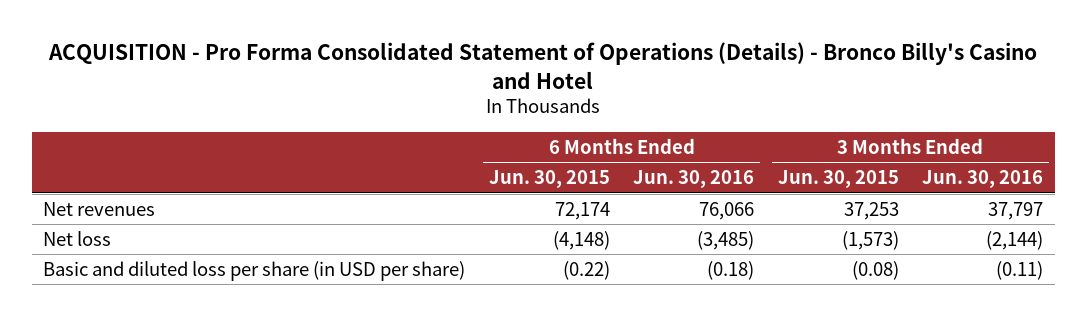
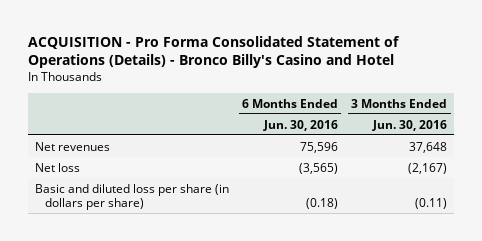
- | 6 Months Ended Jun. 30, 2015 | 6 Months Ended Jun. 30, 2016 | 3 Months Ended Jun. 30, 2015 | 3 Months Ended Jun. 30, 2016
+ | 6 Months Ended Jun. 30, 2016 | 3 Months Ended Jun. 30, 2016
- Net revenues | 72,174 | 76,066 | 37,253 | 37,797
- Net loss | (4,148) | (3,485) | (1,573) | (2,144)
- Basic and diluted loss per share (in USD per share) | (0.22) | (0.18) | (0.08) | (0.11)
+ Net revenues | 75,596 | 37,648
+ Net loss | (3,565) | (2,167)
+ Basic and diluted loss per share (in dollars per share) | (0.18) | (0.11)

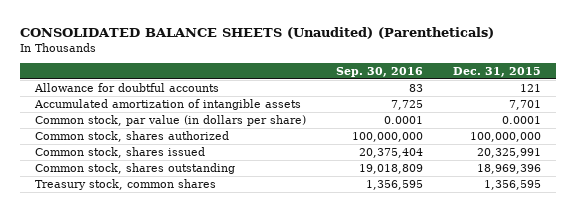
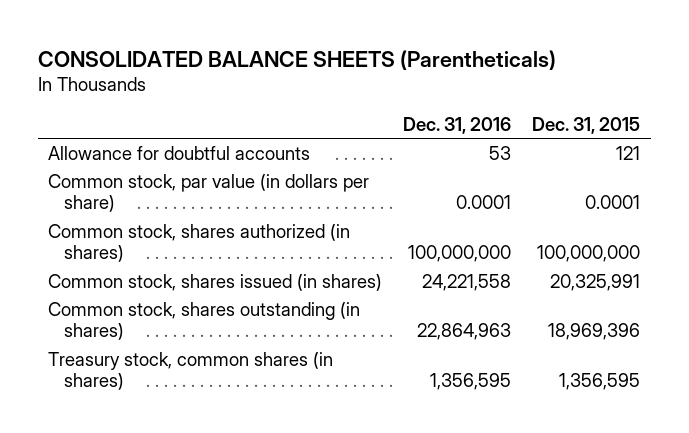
- CONSOLIDATED BALANCE SHEETS (Unaudited) (Parentheticals)
+ CONSOLIDATED BALANCE SHEETS (Parentheticals)
- | Sep. 30, 2016 | Dec. 31, 2015
+ | Dec. 31, 2016 | Dec. 31, 2015
- Accumulated amortization of intangible assets | 7,725 | 7,701
- Common stock, shares authorized | 100,000,000 | 100,000,000
- Common stock, shares issued | 20,375,404 | 20,325,991
- Common stock, shares outstanding | 19,018,809 | 18,969,396
- Treasury stock, common shares | 1,356,595 | 1,356,595
+ Common stock, shares authorized (in shares) | 100,000,000 | 100,000,000
+ Common stock, shares issued (in shares) | 24,221,558 | 20,325,991
+ Common stock, shares outstanding (in shares) | 22,864,963 | 18,969,396
+ Treasury stock, common shares (in shares) | 1,356,595 | 1,356,595

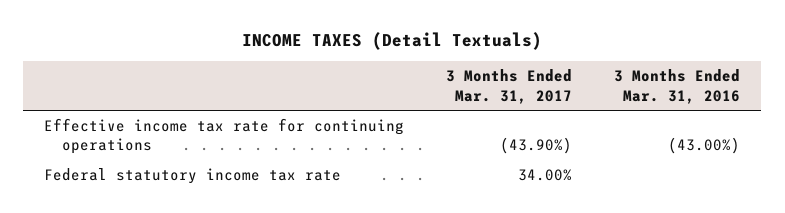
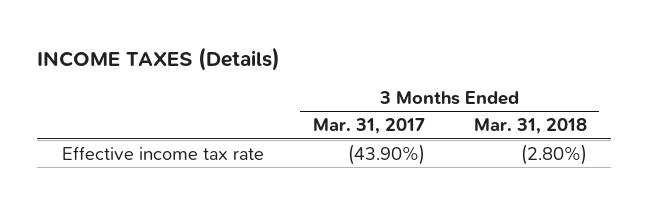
- INCOME TAXES (Detail Textuals)
+ INCOME TAXES (Details)
- | 3 Months Ended Mar. 31, 2017 | 3 Months Ended Mar. 31, 2016
+ | 3 Months Ended Mar. 31, 2017 | 3 Months Ended Mar. 31, 2018
- Effective income tax rate for continuing operations | (43.90%) | (43.00%)
- Federal statutory income tax rate | 34.00% |
+ Effective income tax rate | (43.90%) | (2.80%)

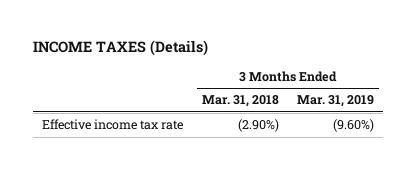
- | 3 Months Ended Mar. 31, 2017 | 3 Months Ended Mar. 31, 2018
+ | 3 Months Ended Mar. 31, 2018 | 3 Months Ended Mar. 31, 2019
- Effective income tax rate | (43.90%) | (2.80%)
+ Effective income tax rate | (2.90%) | (9.60%)

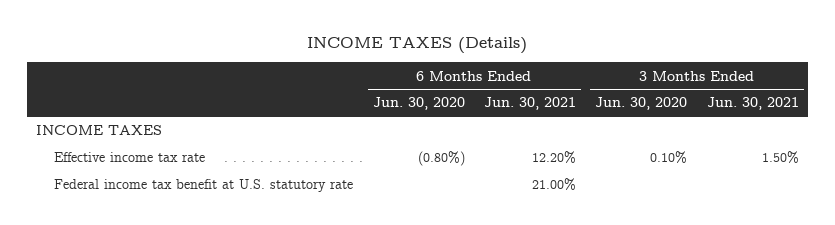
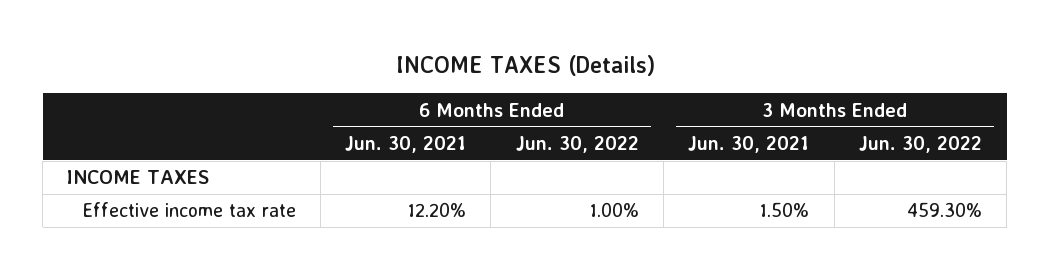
- | 6 Months Ended Jun. 30, 2020 | 6 Months Ended Jun. 30, 2021 | 3 Months Ended Jun. 30, 2020 | 3 Months Ended Jun. 30, 2021
+ | 6 Months Ended Jun. 30, 2021 | 6 Months Ended Jun. 30, 2022 | 3 Months Ended Jun. 30, 2021 | 3 Months Ended Jun. 30, 2022
- Federal income tax benefit at U.S. statutory rate | | 21.00% | |

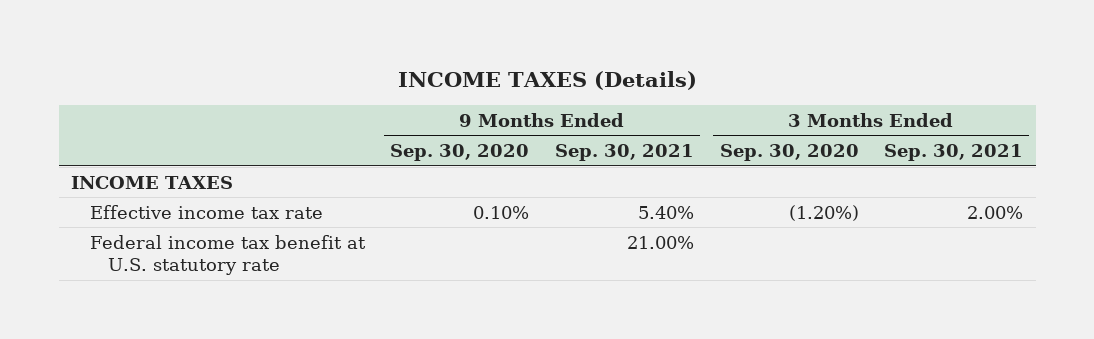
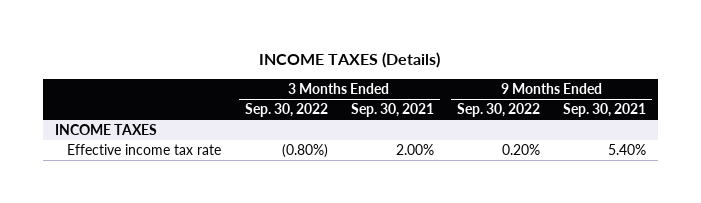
- | 9 Months Ended Sep. 30, 2020 | 9 Months Ended Sep. 30, 2021 | 3 Months Ended Sep. 30, 2020 | 3 Months Ended Sep. 30, 2021
+ | 3 Months Ended Sep. 30, 2022 | 3 Months Ended Sep. 30, 2021 | 9 Months Ended Sep. 30, 2022 | 9 Months Ended Sep. 30, 2021
- Federal income tax benefit at U.S. statutory rate | | 21.00% | |

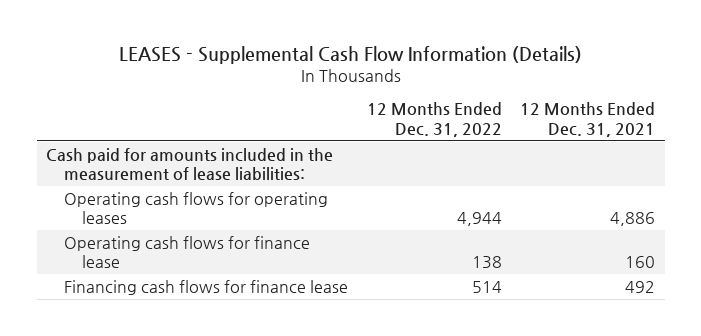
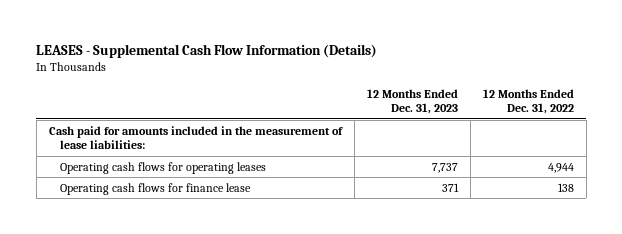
- | 12 Months Ended Dec. 31, 2022 | 12 Months Ended Dec. 31, 2021
+ | 12 Months Ended Dec. 31, 2023 | 12 Months Ended Dec. 31, 2022
- Financing cash flows for finance lease | 514 | 492

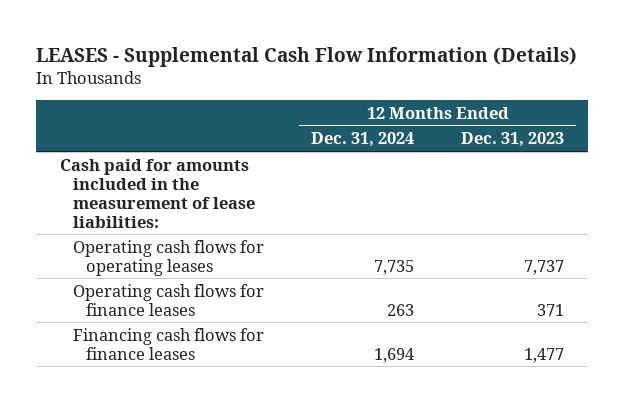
- | 12 Months Ended Dec. 31, 2023 | 12 Months Ended Dec. 31, 2022
+ | 12 Months Ended Dec. 31, 2024 | 12 Months Ended Dec. 31, 2023
- Operating cash flows for finance lease | 371 | 138
+ Operating cash flows for finance leases | 263 | 371
+ Financing cash flows for finance leases | 1,694 | 1,477

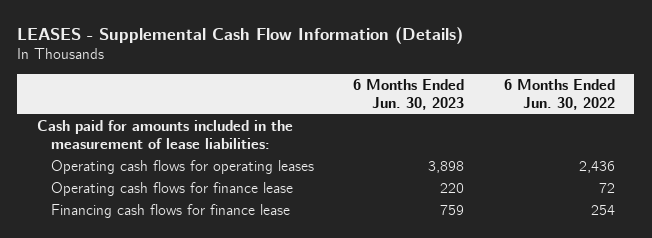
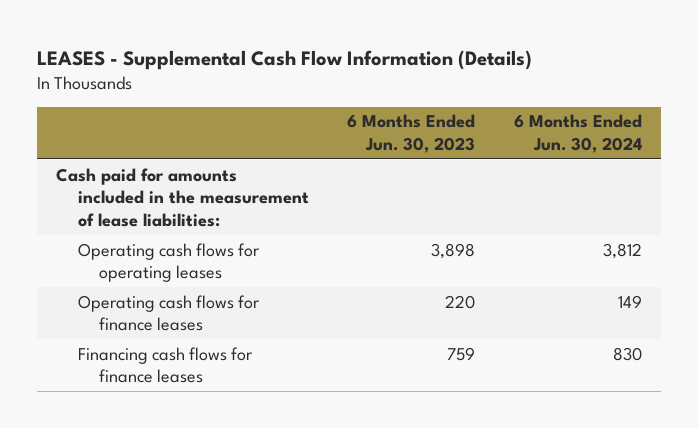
- | 6 Months Ended Jun. 30, 2023 | 6 Months Ended Jun. 30, 2022
+ | 6 Months Ended Jun. 30, 2023 | 6 Months Ended Jun. 30, 2024
- Operating cash flows for finance lease | 220 | 72
- Financing cash flows for finance lease | 759 | 254
+ Operating cash flows for finance leases | 220 | 149
+ Financing cash flows for finance leases | 759 | 830

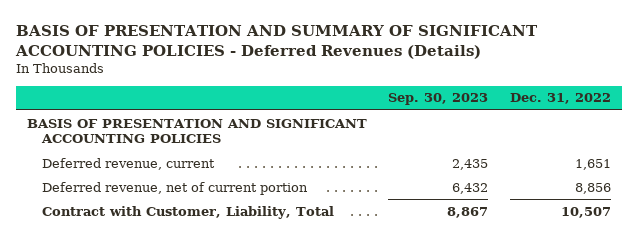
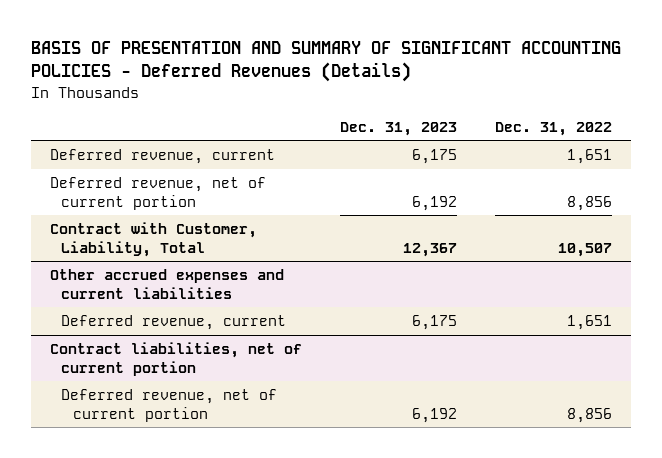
- | Sep. 30, 2023 | Dec. 31, 2022
+ | Dec. 31, 2023 | Dec. 31, 2022
- BASIS OF PRESENTATION AND SIGNIFICANT ACCOUNTING POLICIES
+ Other accrued expenses and current liabilities
+ Deferred revenue, current | 6,175 | 1,651
+ Contract liabilities, net of current portion
+ Deferred revenue, net of current portion | 6,192 | 8,856

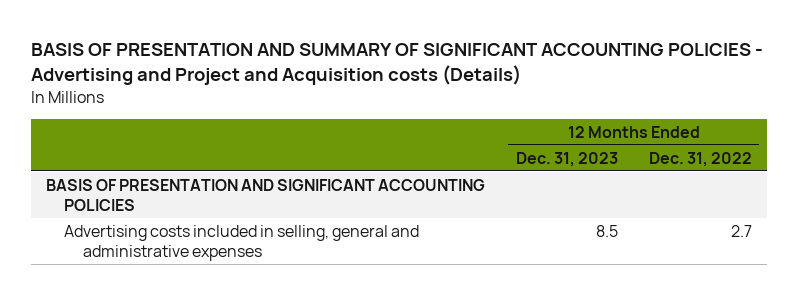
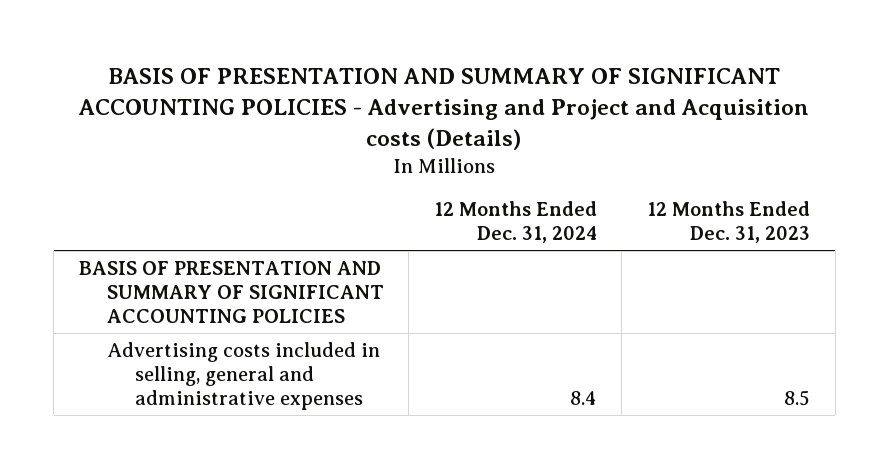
- | 12 Months Ended Dec. 31, 2023 | 12 Months Ended Dec. 31, 2022
+ | 12 Months Ended Dec. 31, 2024 | 12 Months Ended Dec. 31, 2023
- BASIS OF PRESENTATION AND SIGNIFICANT ACCOUNTING POLICIES
+ BASIS OF PRESENTATION AND SUMMARY OF SIGNIFICANT ACCOUNTING POLICIES

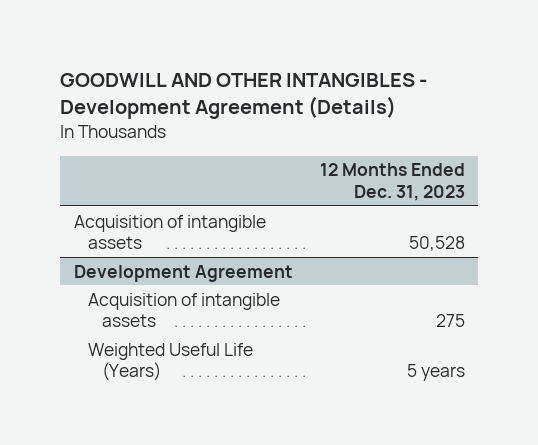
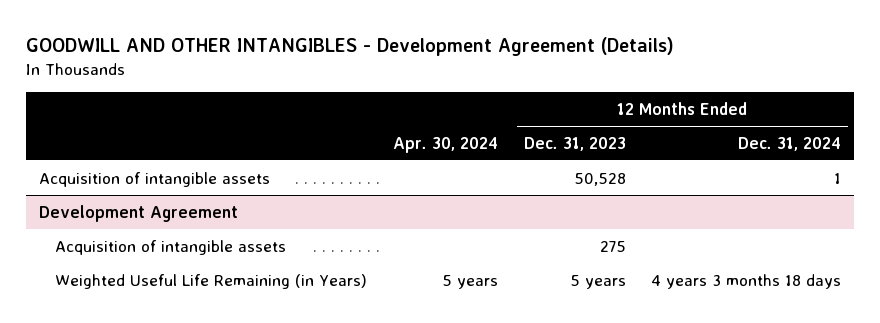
- | 12 Months Ended Dec. 31, 2023
+ | Apr. 30, 2024 | 12 Months Ended Dec. 31, 2023 | 12 Months Ended Dec. 31, 2024
@ Development Agreement
- Weighted Useful Life (Years) | 5 years
+ Weighted Useful Life Remaining (in Years) | 5 years | 5 years | 4 years 3 months 18 days

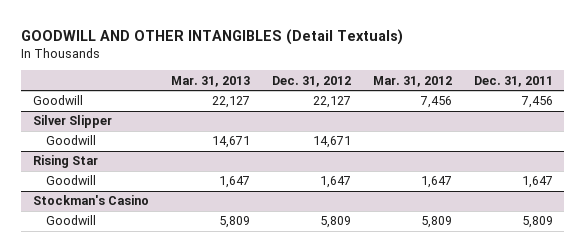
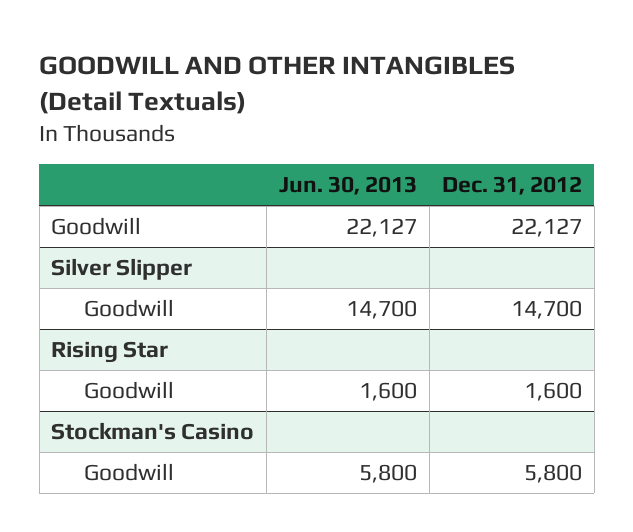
- | Mar. 31, 2013 | Dec. 31, 2012 | Mar. 31, 2012 | Dec. 31, 2011
+ | Jun. 30, 2013 | Dec. 31, 2012
@ Silver Slipper
- Goodwill | 14,671 | 14,671 | |
+ Goodwill | 14,700 | 14,700
@ Rising Star
- Goodwill | 1,647 | 1,647 | 1,647 | 1,647
+ Goodwill | 1,600 | 1,600
@ Stockman's Casino
- Goodwill | 5,809 | 5,809 | 5,809 | 5,809
+ Goodwill | 5,800 | 5,800

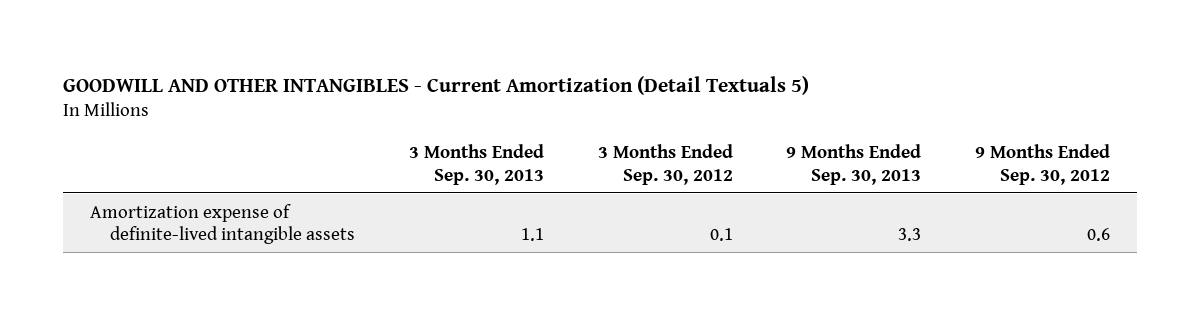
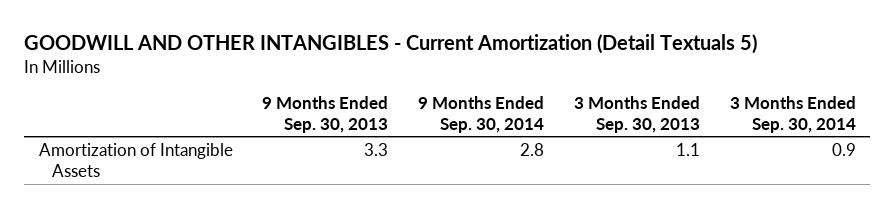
- | 3 Months Ended Sep. 30, 2013 | 3 Months Ended Sep. 30, 2012 | 9 Months Ended Sep. 30, 2013 | 9 Months Ended Sep. 30, 2012
+ | 9 Months Ended Sep. 30, 2013 | 9 Months Ended Sep. 30, 2014 | 3 Months Ended Sep. 30, 2013 | 3 Months Ended Sep. 30, 2014
- Amortization expense of definite-lived intangible assets | 1.1 | 0.1 | 3.3 | 0.6
+ Amortization of Intangible Assets | 3.3 | 2.8 | 1.1 | 0.9

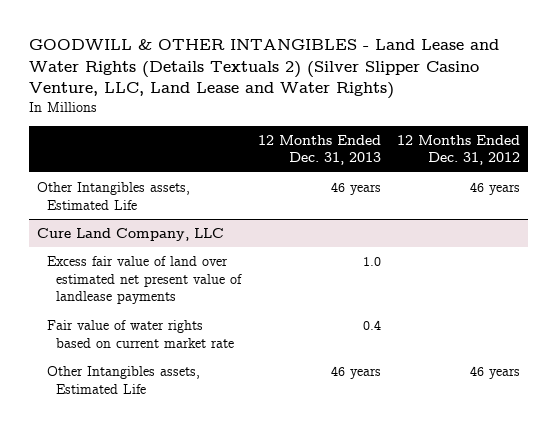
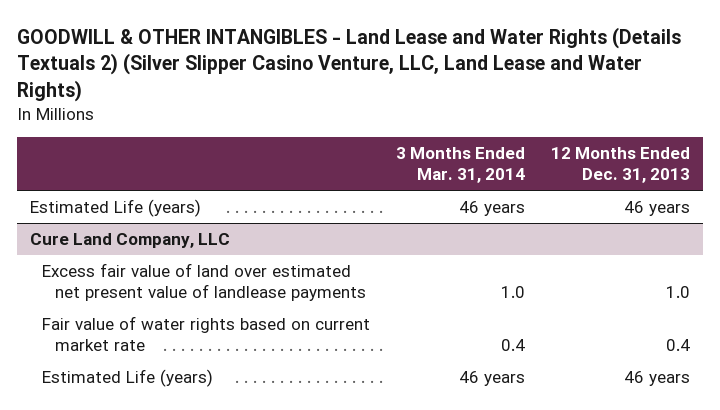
- | 12 Months Ended Dec. 31, 2013 | 12 Months Ended Dec. 31, 2012
+ | 3 Months Ended Mar. 31, 2014 | 12 Months Ended Dec. 31, 2013
- Other Intangibles assets, Estimated Life | 46 years | 46 years
+ Estimated Life (years) | 46 years | 46 years
@ Cure Land Company, LLC
- Other Intangibles assets, Estimated Life | 46 years | 46 years
+ Estimated Life (years) | 46 years | 46 years

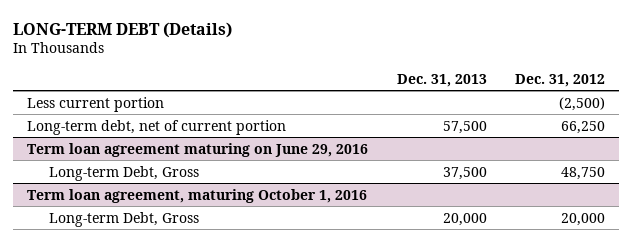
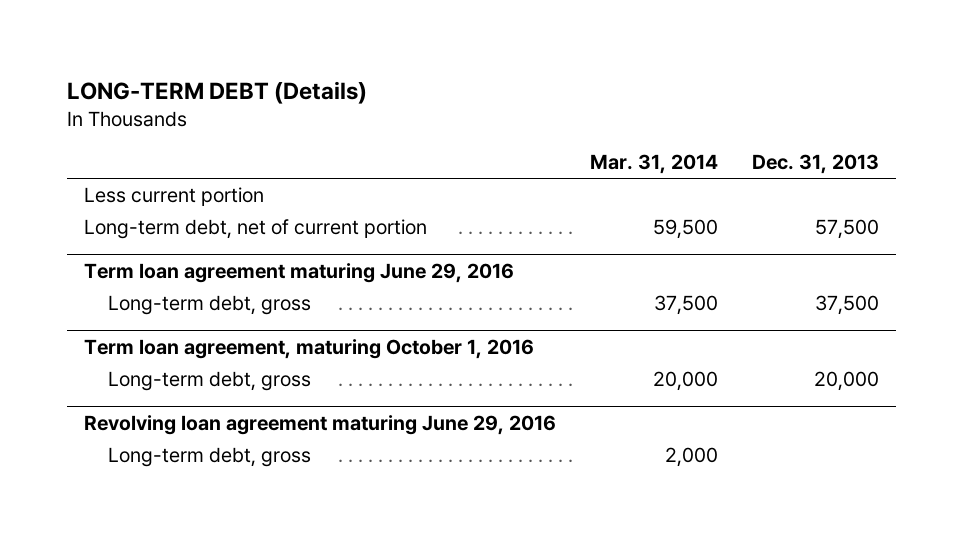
- | Dec. 31, 2013 | Dec. 31, 2012
+ | Mar. 31, 2014 | Dec. 31, 2013
- Term loan agreement maturing on June 29, 2016
- Long-term Debt, Gross | 37,500 | 48,750
+ Term loan agreement maturing June 29, 2016
+ Long-term debt, gross | 37,500 | 37,500
@ Term loan agreement, maturing October 1, 2016
- Long-term Debt, Gross | 20,000 | 20,000
+ Long-term debt, gross | 20,000 | 20,000
+ Revolving loan agreement maturing June 29, 2016
+ Long-term debt, gross | 2,000 |

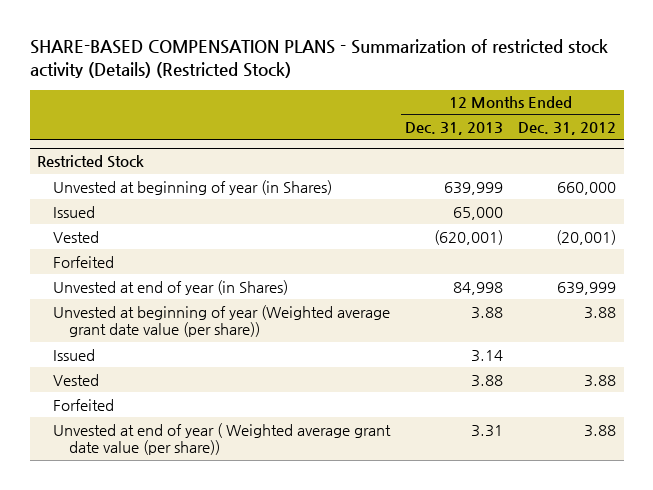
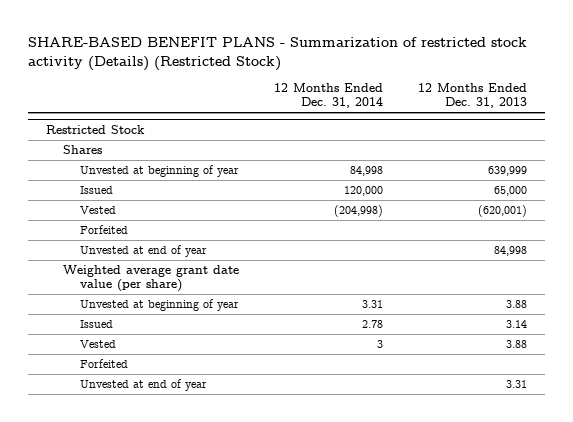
- SHARE-BASED COMPENSATION PLANS - Summarization of restricted stock activity (Details) (Restricted Stock)
+ SHARE-BASED BENEFIT PLANS - Summarization of restricted stock activity (Details) (Restricted Stock)
- | 12 Months Ended Dec. 31, 2013 | 12 Months Ended Dec. 31, 2012
+ | 12 Months Ended Dec. 31, 2014 | 12 Months Ended Dec. 31, 2013
@ Restricted Stock
- Unvested at beginning of year (in Shares) | 639,999 | 660,000
+ Shares
+ Unvested at beginning of year | 84,998 | 639,999
- Unvested at end of year (in Shares) | 84,998 | 639,999
- Unvested at beginning of year (Weighted average grant date value (per share)) | 3.88 | 3.88
+ Unvested at end of year | | 84,998
+ Weighted average grant date value (per share)
+ Unvested at beginning of year | 3.31 | 3.88
- Unvested at end of year ( Weighted average grant date value (per share)) | 3.31 | 3.88
+ Unvested at end of year | | 3.31

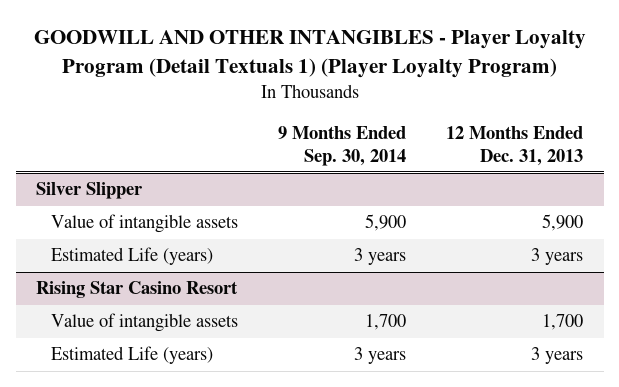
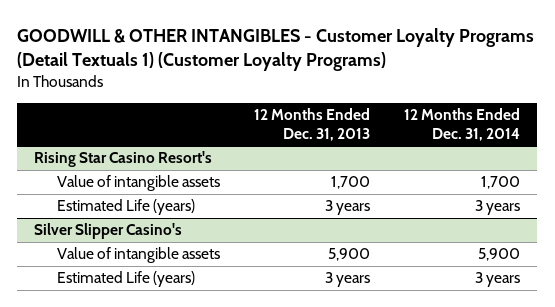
- GOODWILL AND OTHER INTANGIBLES - Player Loyalty Program (Detail Textuals 1) (Player Loyalty Program)
+ GOODWILL & OTHER INTANGIBLES - Customer Loyalty Programs (Detail Textuals 1) (Customer Loyalty Programs)
- | 9 Months Ended Sep. 30, 2014 | 12 Months Ended Dec. 31, 2013
+ | 12 Months Ended Dec. 31, 2013 | 12 Months Ended Dec. 31, 2014
- Silver Slipper
- Value of intangible assets | 5,900 | 5,900
- Estimated Life (years) | 3 years | 3 years
- Rising Star Casino Resort
+ Rising Star Casino Resort's
+ Silver Slipper Casino's
+ Value of intangible assets | 5,900 | 5,900
+ Estimated Life (years) | 3 years | 3 years

